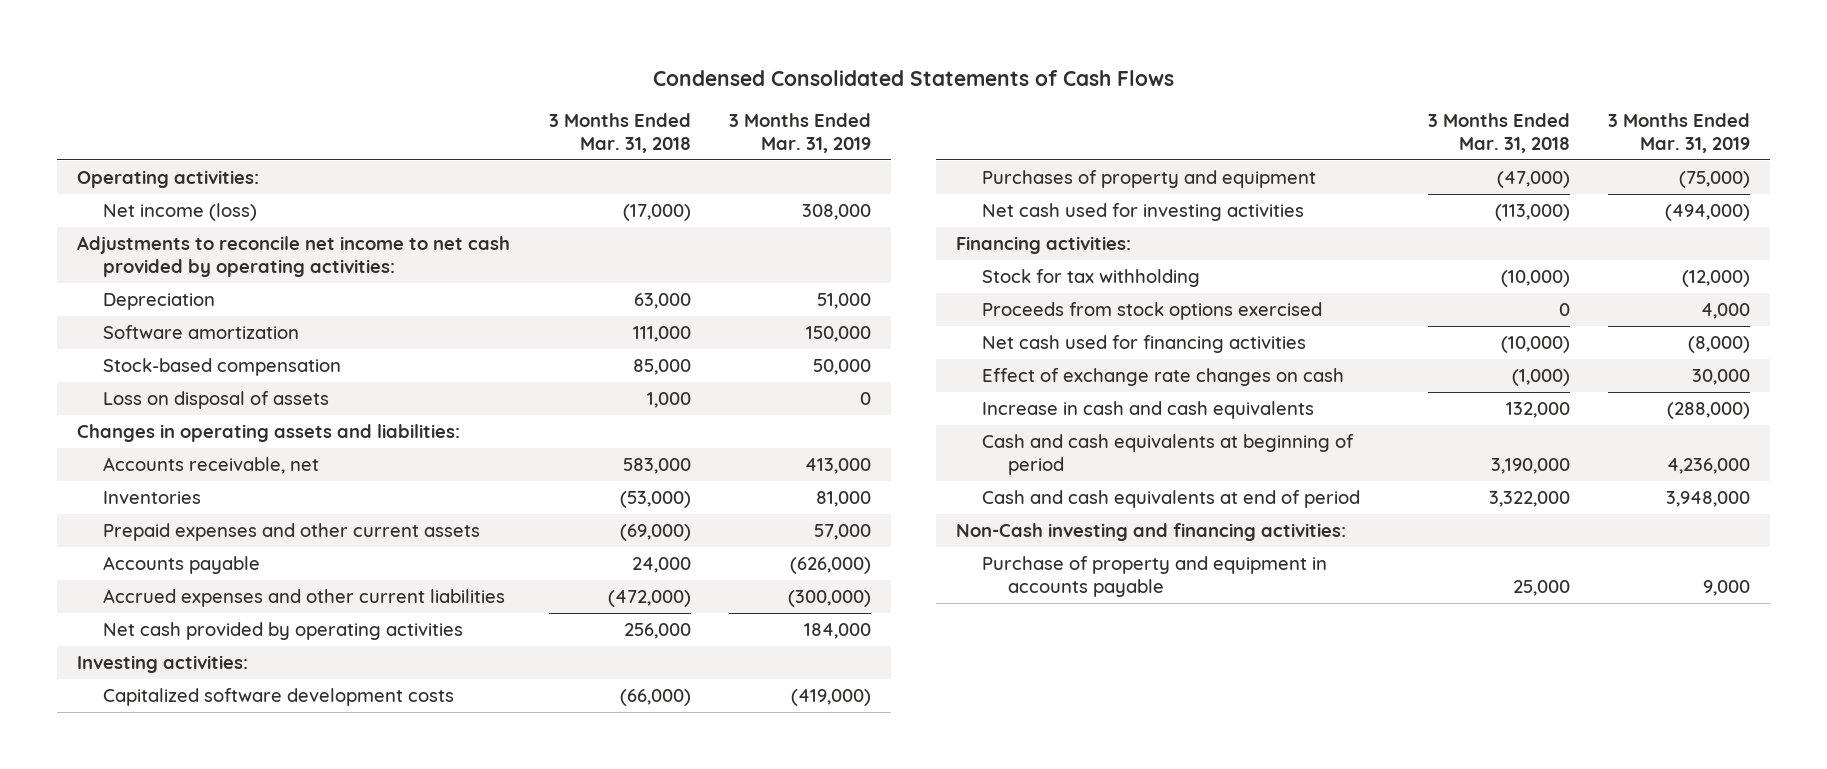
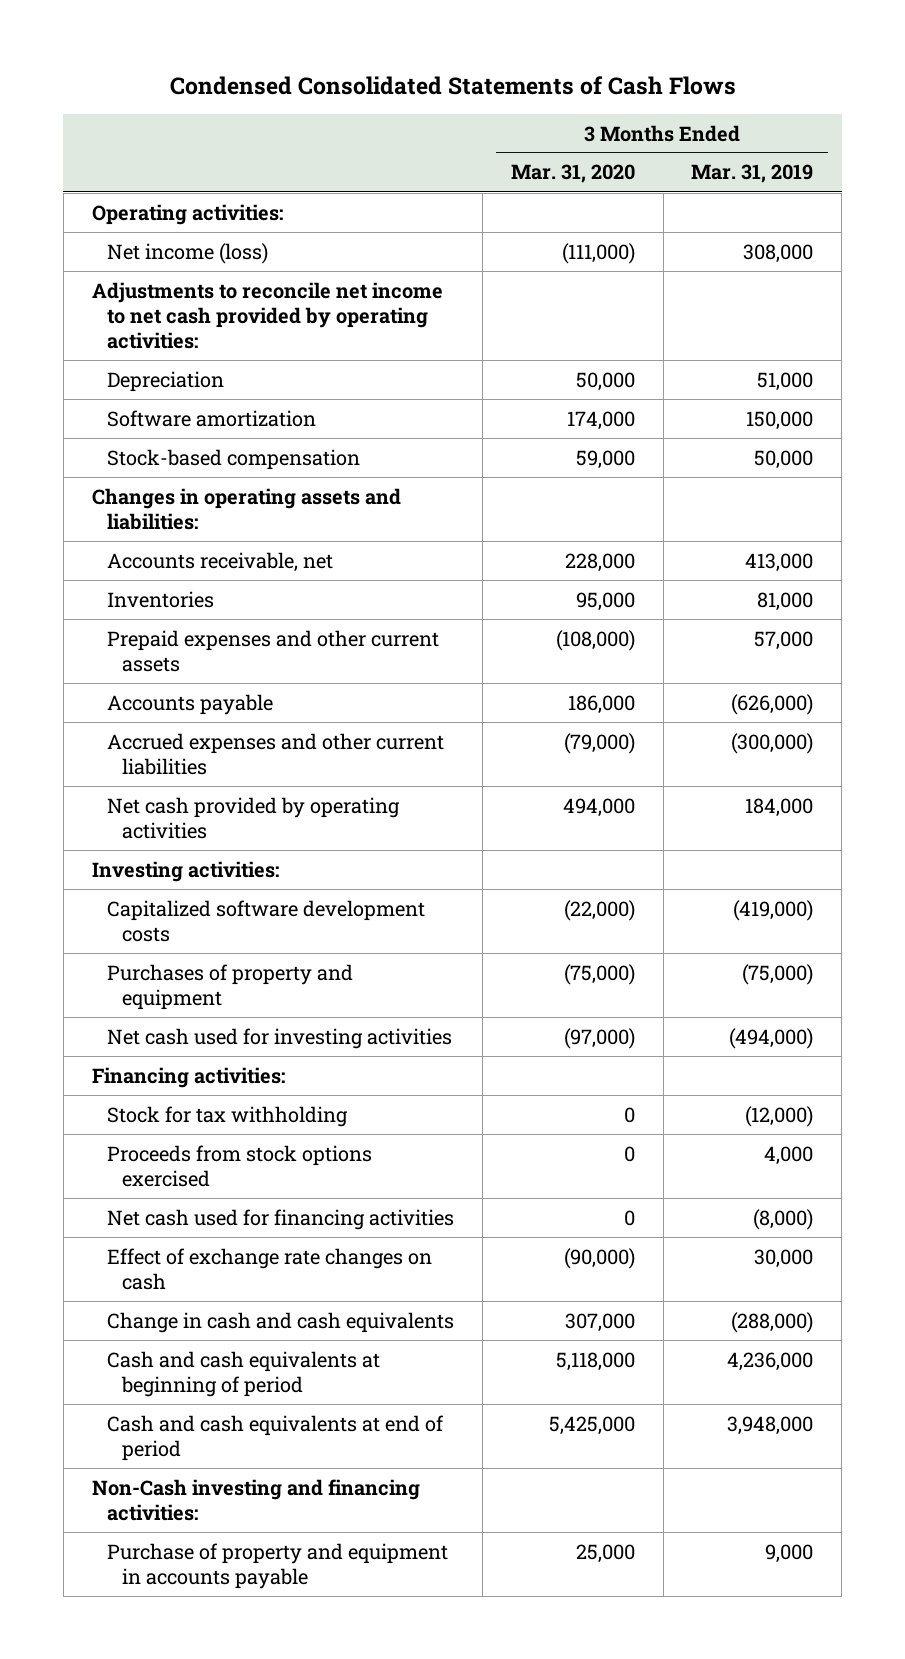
- | 3 Months Ended Mar. 31, 2018 | 3 Months Ended Mar. 31, 2019
+ | 3 Months Ended Mar. 31, 2020 | 3 Months Ended Mar. 31, 2019
- Loss on disposal of assets | 1,000 | 0
- Increase in cash and cash equivalents | 132,000 | (288,000)
+ Change in cash and cash equivalents | 307,000 | (288,000)

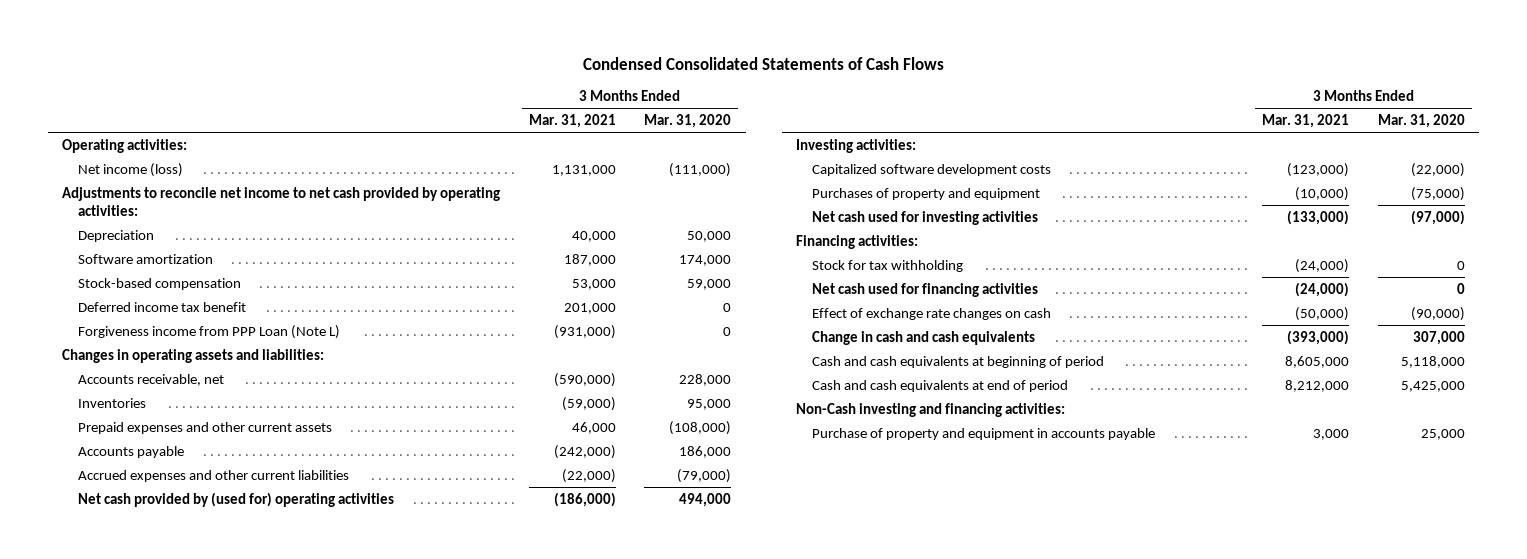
- | 3 Months Ended Mar. 31, 2020 | 3 Months Ended Mar. 31, 2019
+ | 3 Months Ended Mar. 31, 2021 | 3 Months Ended Mar. 31, 2020
+ Deferred income tax benefit | 201,000 | 0
+ Forgiveness income from PPP Loan (Note L) | (931,000) | 0
- Net cash provided by operating activities | 494,000 | 184,000
+ Net cash provided by (used for) operating activities | (186,000) | 494,000
- Proceeds from stock options exercised | 0 | 4,000

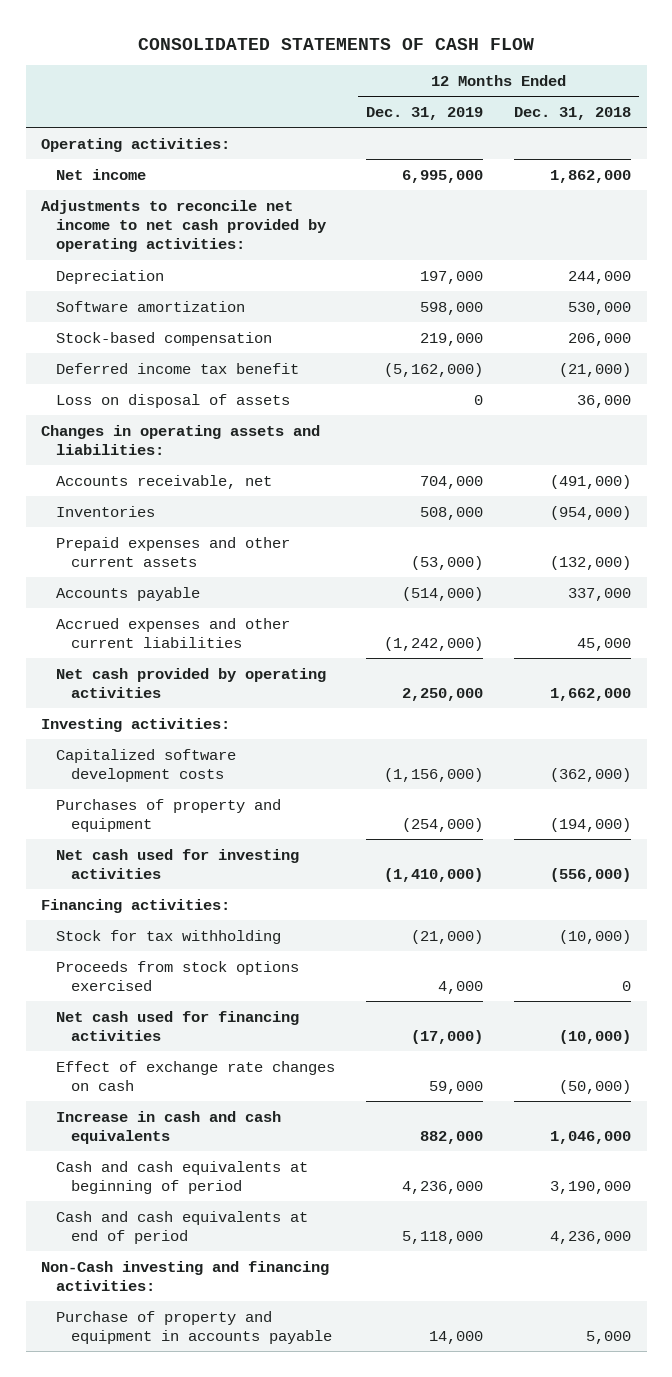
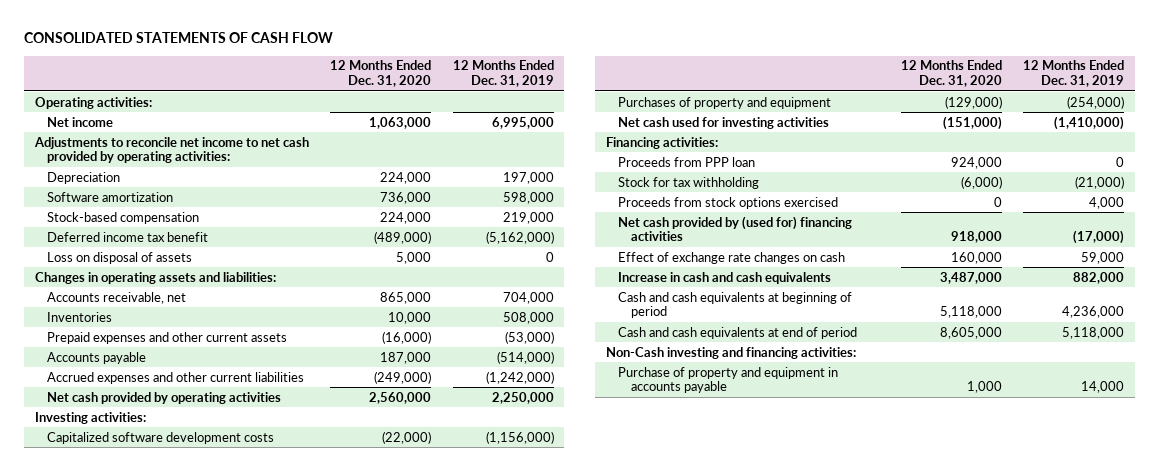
- | 12 Months Ended Dec. 31, 2019 | 12 Months Ended Dec. 31, 2018
+ | 12 Months Ended Dec. 31, 2020 | 12 Months Ended Dec. 31, 2019
+ Proceeds from PPP loan | 924,000 | 0
- Net cash used for financing activities | (17,000) | (10,000)
+ Net cash provided by (used for) financing activities | 918,000 | (17,000)

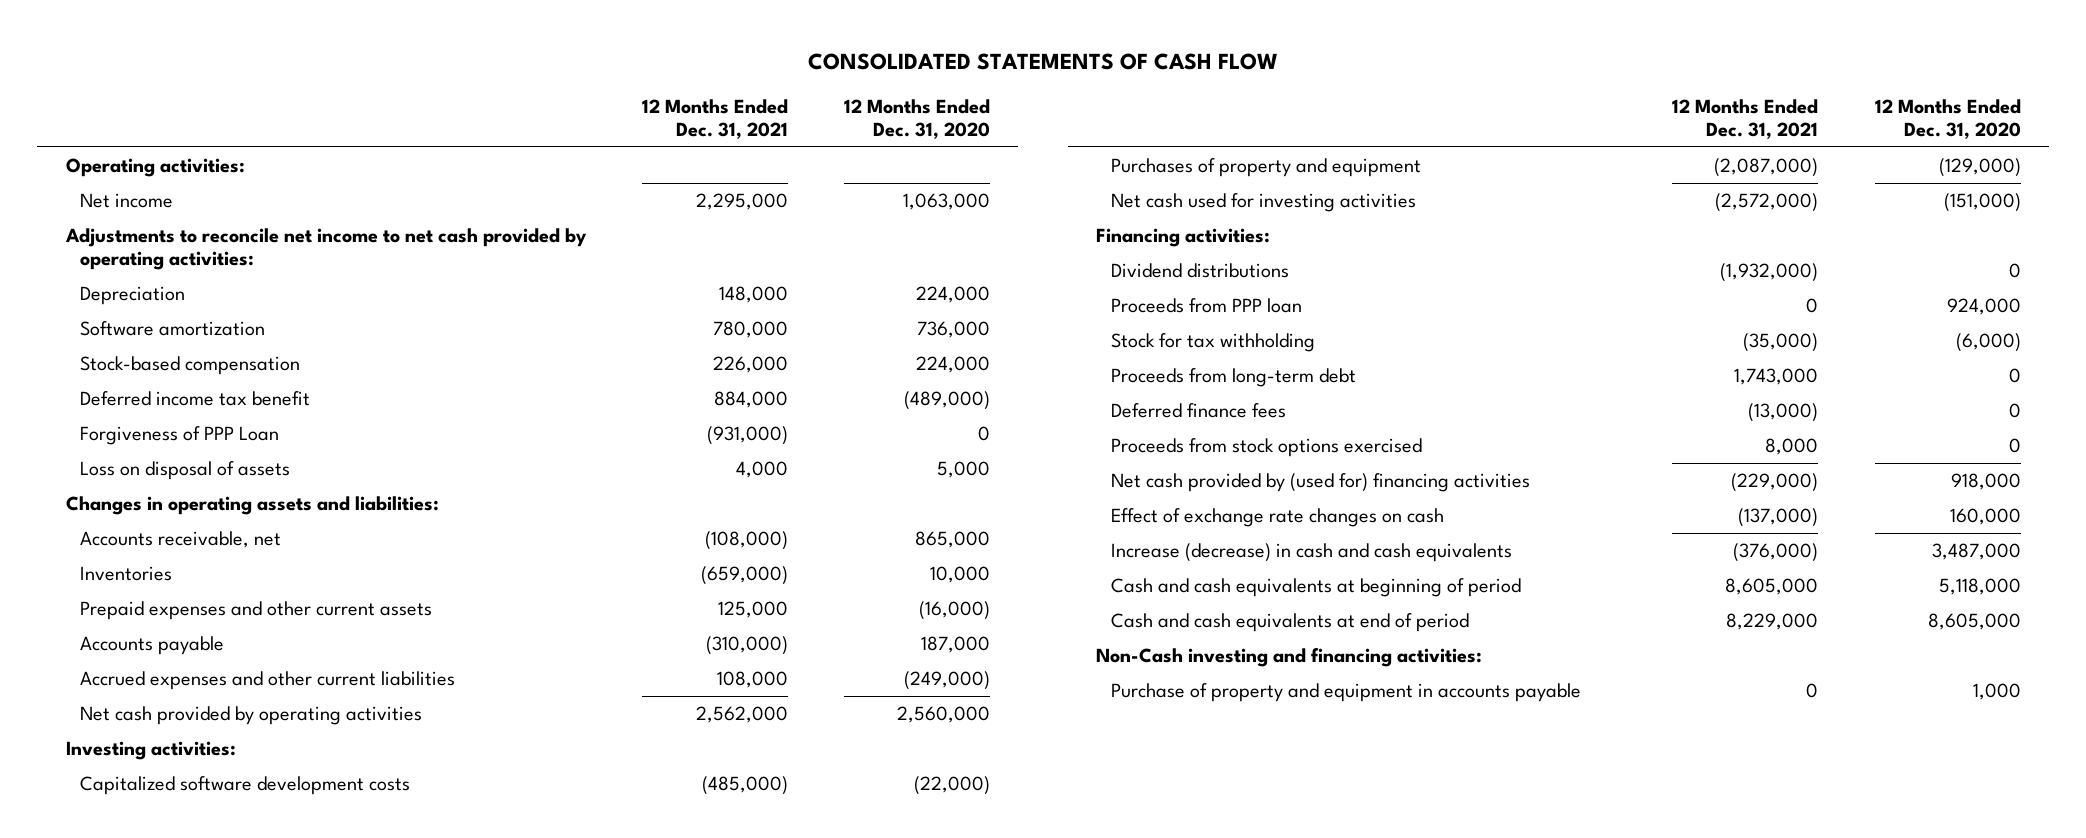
- | 12 Months Ended Dec. 31, 2020 | 12 Months Ended Dec. 31, 2019
+ | 12 Months Ended Dec. 31, 2021 | 12 Months Ended Dec. 31, 2020
+ Forgiveness of PPP Loan | (931,000) | 0
+ Dividend distributions | (1,932,000) | 0
+ Proceeds from long-term debt | 1,743,000 | 0
+ Deferred finance fees | (13,000) | 0
- Increase in cash and cash equivalents | 3,487,000 | 882,000
+ Increase (decrease) in cash and cash equivalents | (376,000) | 3,487,000

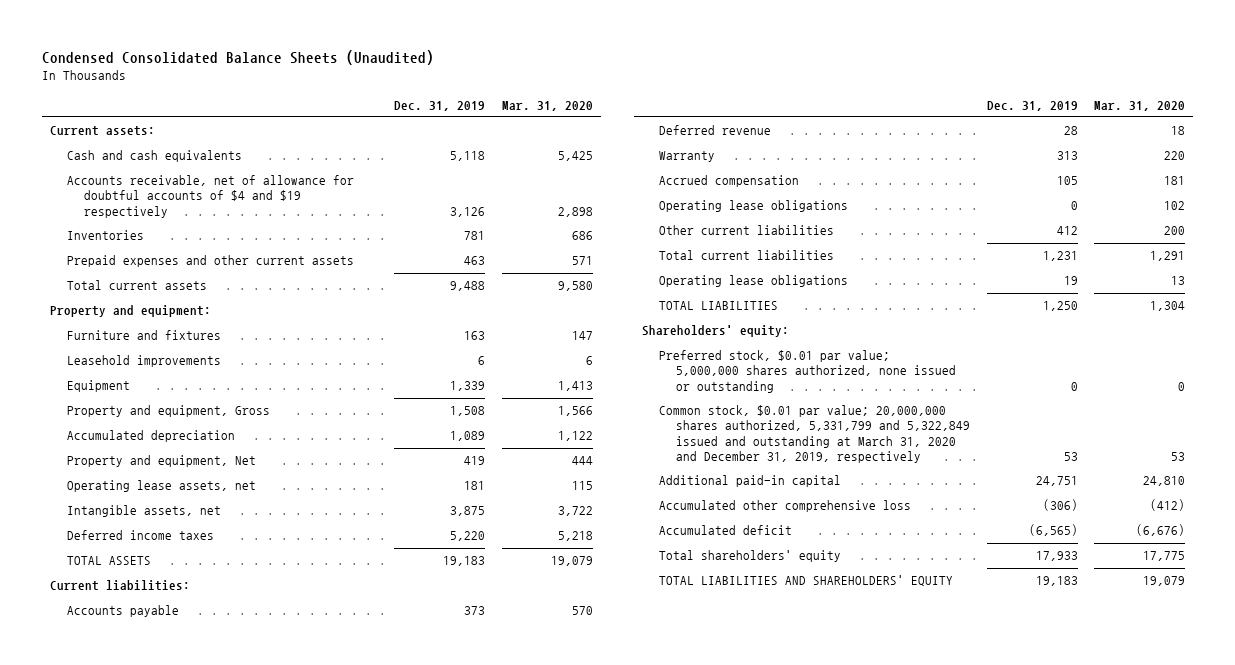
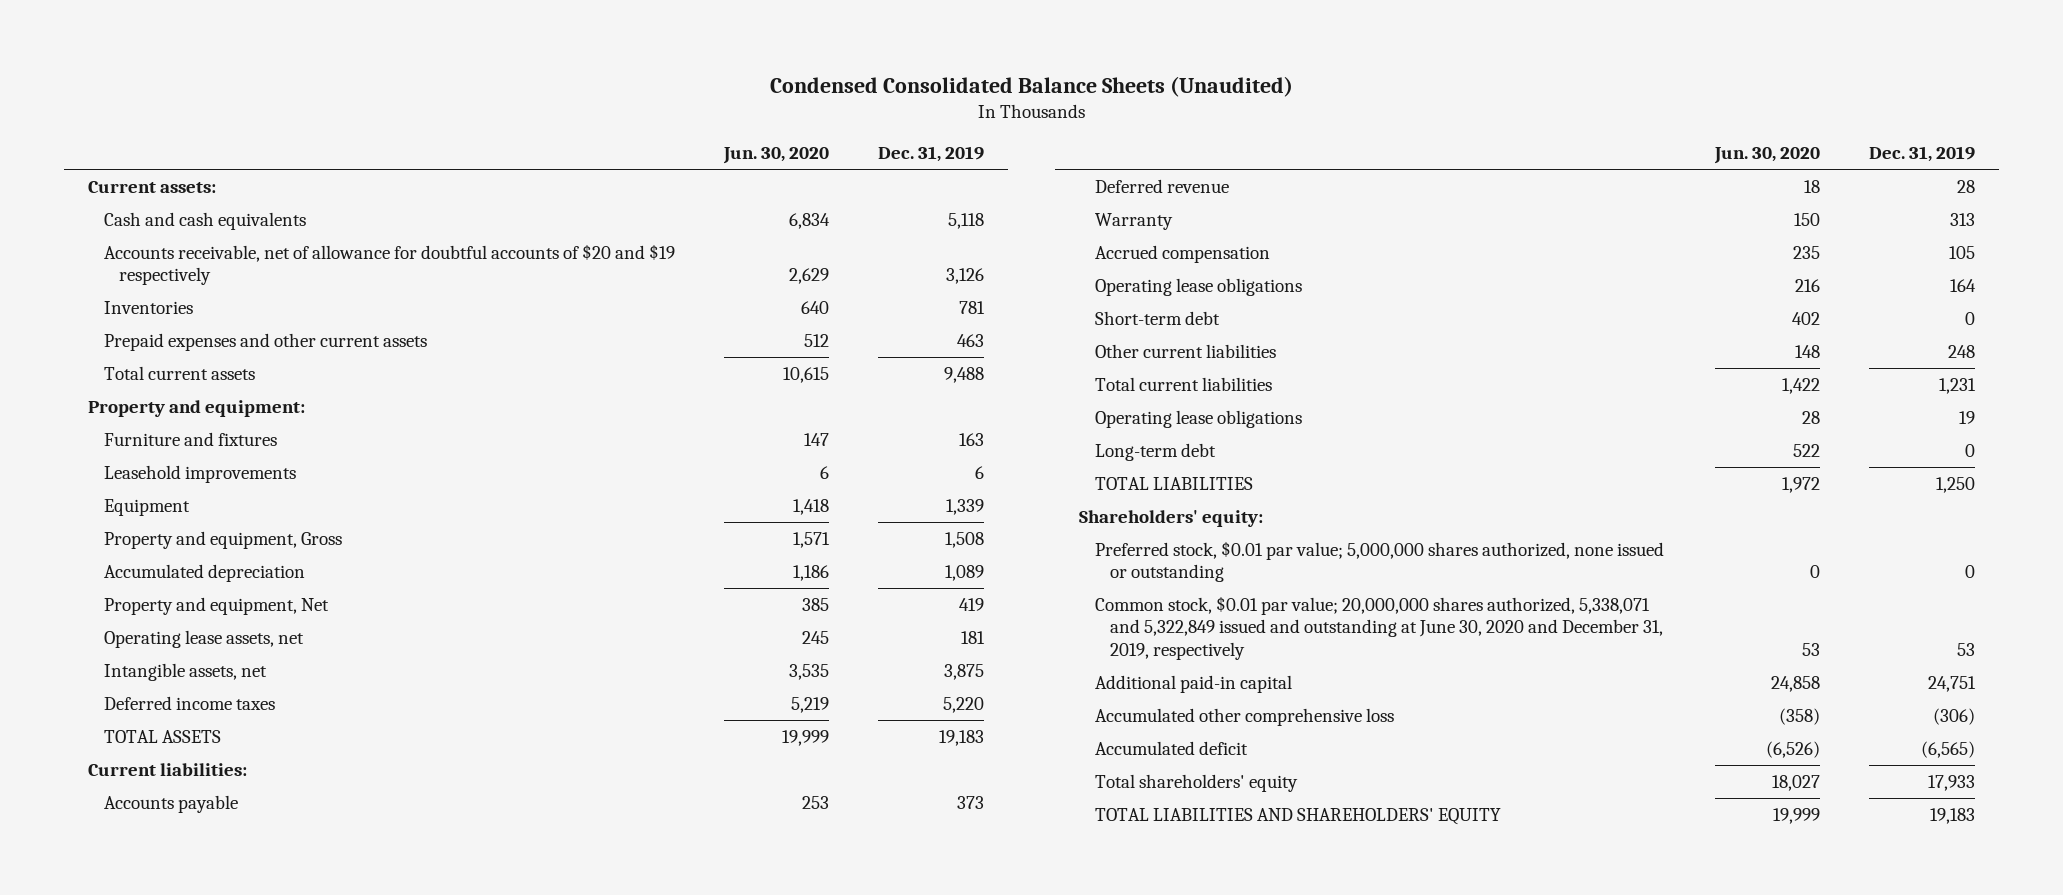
- | Dec. 31, 2019 | Mar. 31, 2020
+ | Jun. 30, 2020 | Dec. 31, 2019
- Accounts receivable, net of allowance for doubtful accounts of $4 and $19 respectively | 3,126 | 2,898
+ Accounts receivable, net of allowance for doubtful accounts of $20 and $19 respectively | 2,629 | 3,126
- Operating lease obligations | 0 | 102
- Other current liabilities | 412 | 200
+ Operating lease obligations | 216 | 164
+ Short-term debt | 402 | 0
+ Other current liabilities | 148 | 248
+ Long-term debt | 522 | 0
- Common stock, $0.01 par value; 20,000,000 shares authorized, 5,331,799 and 5,322,849 issued and outstanding at March 31, 2020 and December 31, 2019, respectively | 53 | 53
+ Common stock, $0.01 par value; 20,000,000 shares authorized, 5,338,071 and 5,322,849 issued and outstanding at June 30, 2020 and December 31, 2019, respectively | 53 | 53

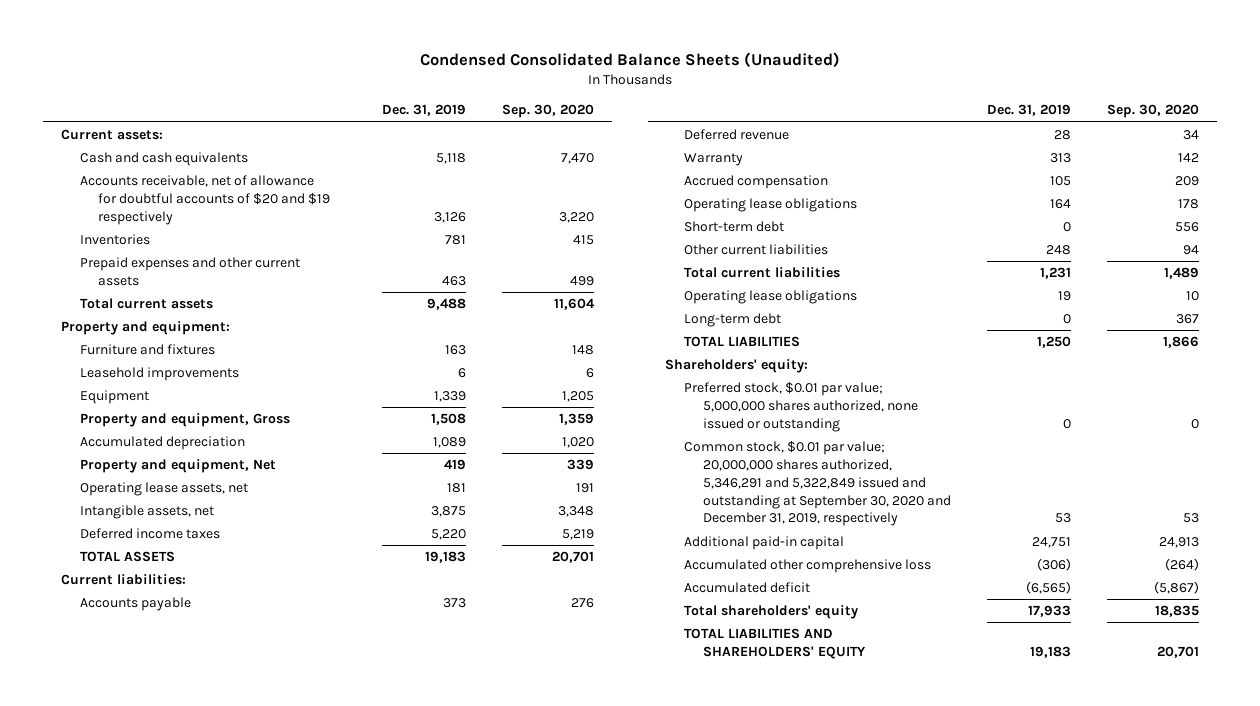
- | Jun. 30, 2020 | Dec. 31, 2019
+ | Dec. 31, 2019 | Sep. 30, 2020
- Common stock, $0.01 par value; 20,000,000 shares authorized, 5,338,071 and 5,322,849 issued and outstanding at June 30, 2020 and December 31, 2019, respectively | 53 | 53
+ Common stock, $0.01 par value; 20,000,000 shares authorized, 5,346,291 and 5,322,849 issued and outstanding at September 30, 2020 and December 31, 2019, respectively | 53 | 53

